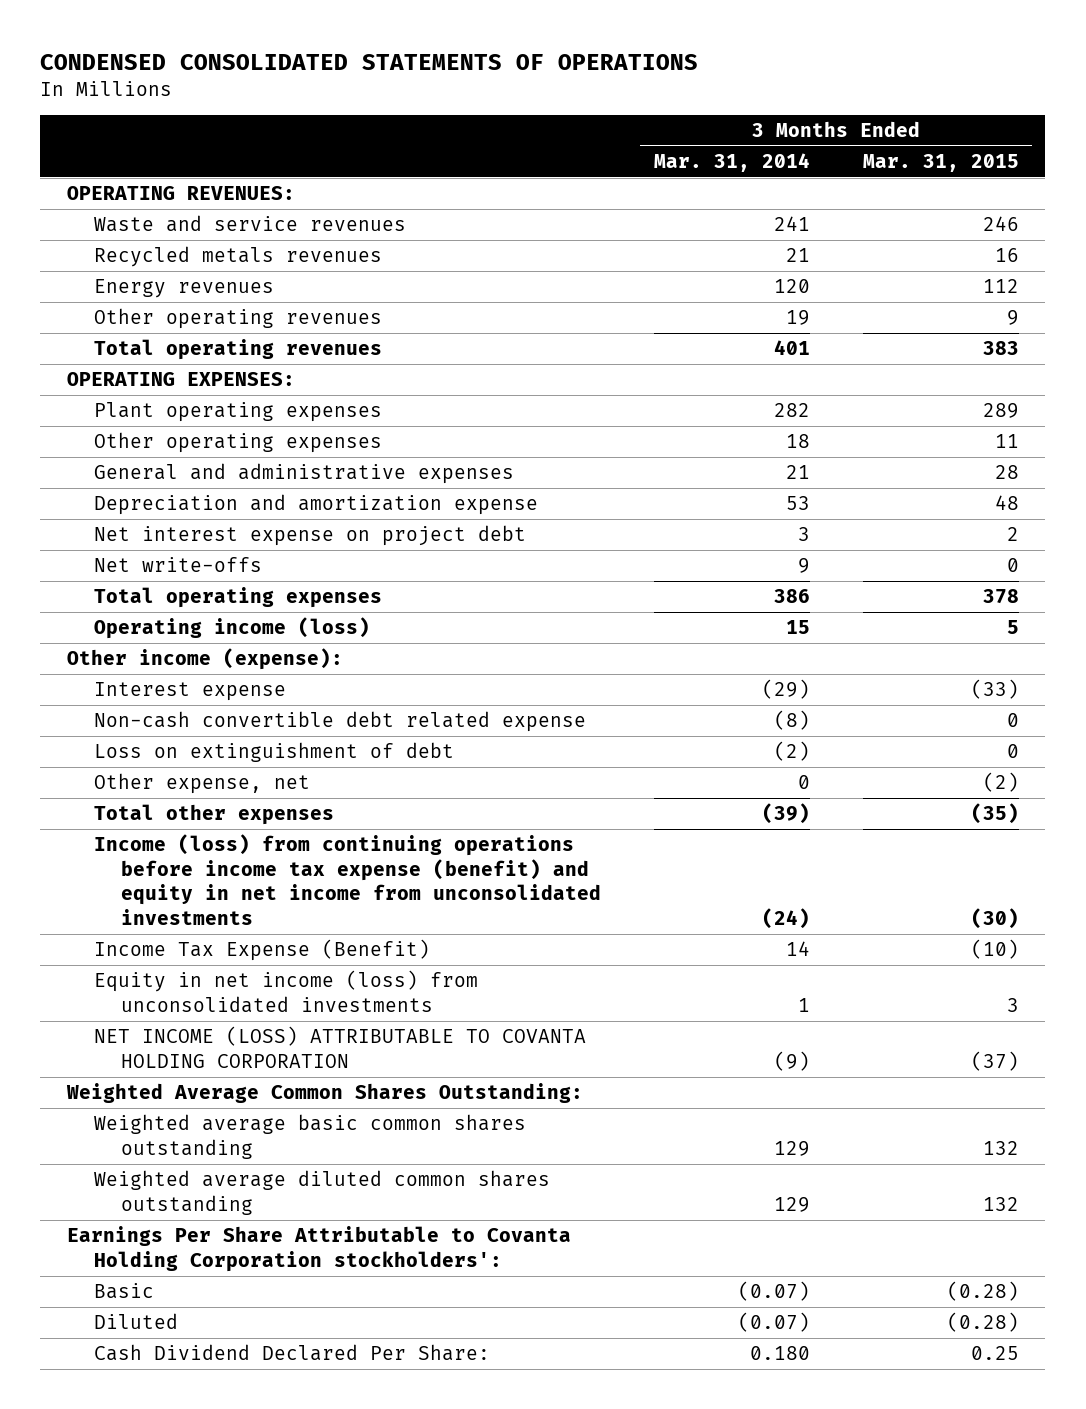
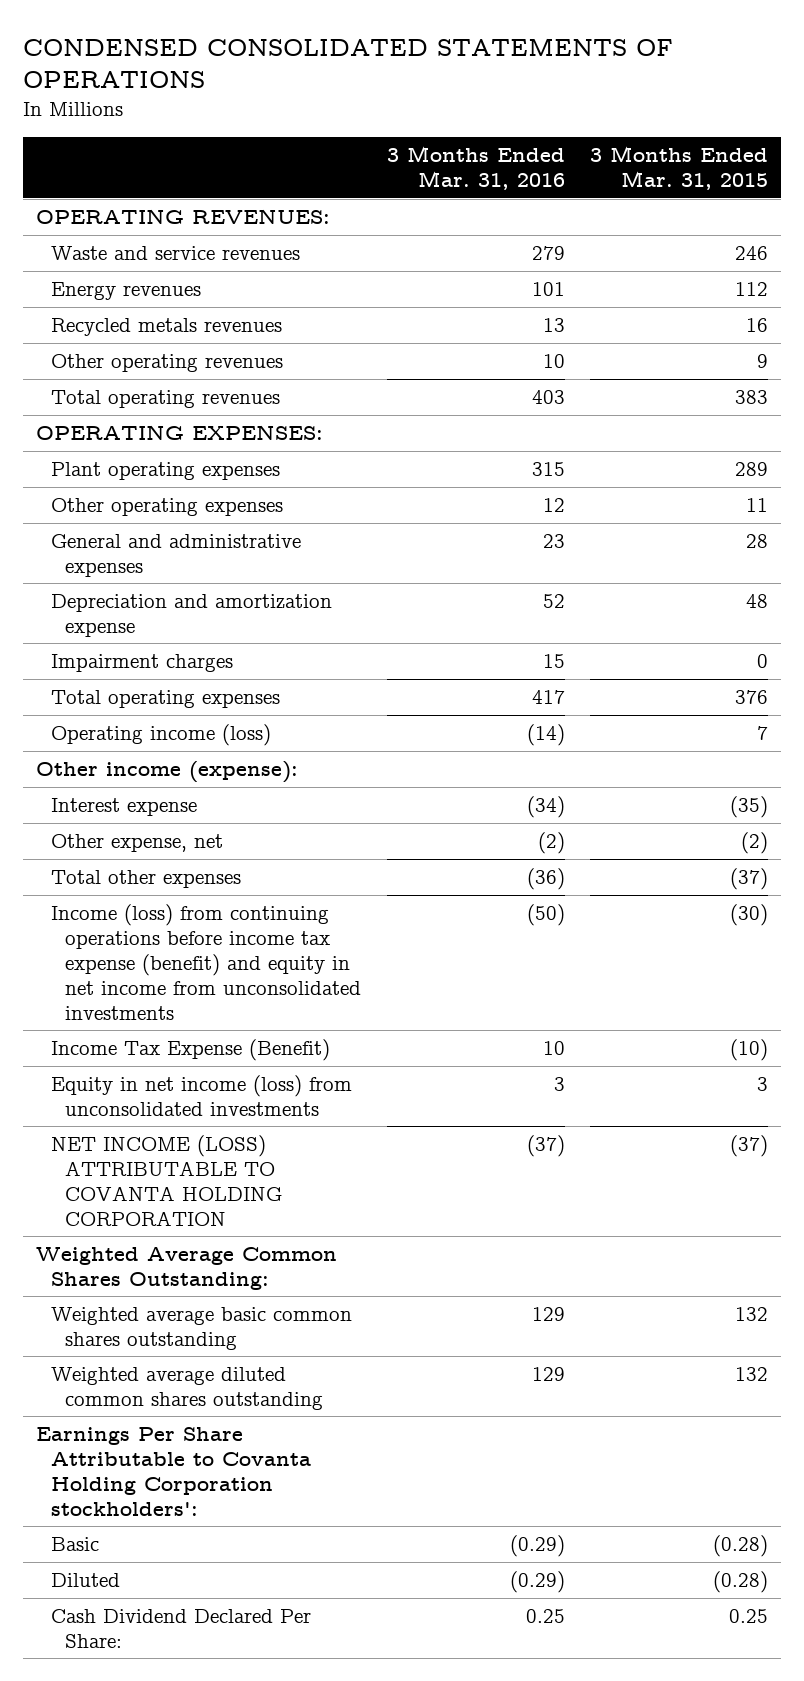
- | 3 Months Ended Mar. 31, 2014 | 3 Months Ended Mar. 31, 2015
+ | 3 Months Ended Mar. 31, 2016 | 3 Months Ended Mar. 31, 2015
moved down: Recycled metals revenues | 13 | 16
- Net interest expense on project debt | 3 | 2
- Net write-offs | 9 | 0
- Total operating expenses | 386 | 378
- Operating income (loss) | 15 | 5
+ Impairment charges | 15 | 0
+ Total operating expenses | 417 | 376
+ Operating income (loss) | (14) | 7
- Interest expense | (29) | (33)
- Non-cash convertible debt related expense | (8) | 0
- Loss on extinguishment of debt | (2) | 0
+ Interest expense | (34) | (35)
- Total other expenses | (39) | (35)
+ Total other expenses | (36) | (37)

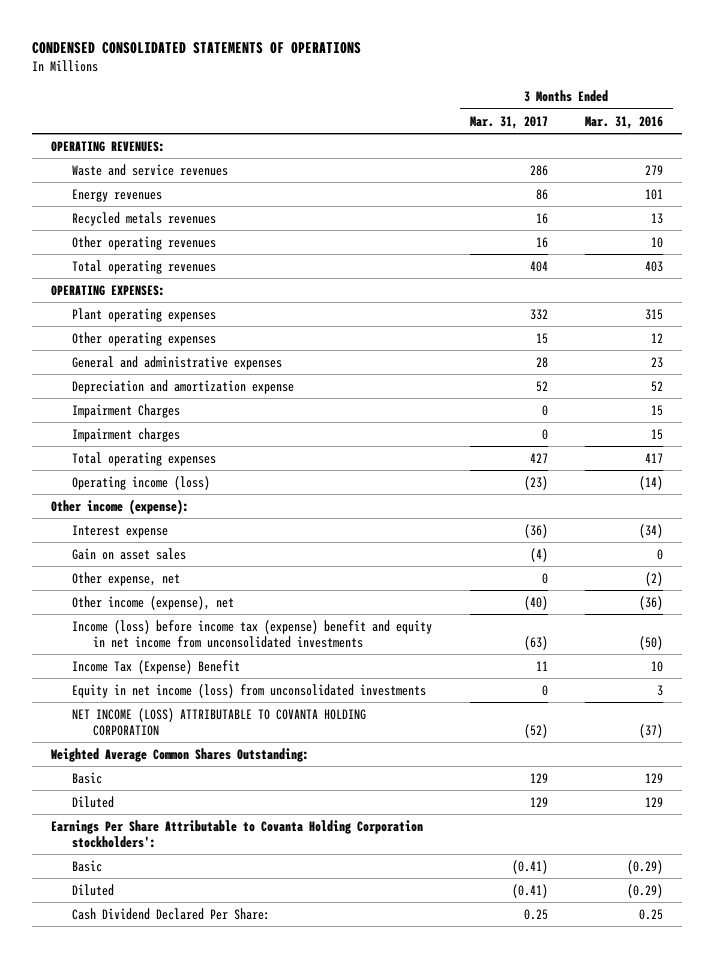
- | 3 Months Ended Mar. 31, 2016 | 3 Months Ended Mar. 31, 2015
+ | 3 Months Ended Mar. 31, 2017 | 3 Months Ended Mar. 31, 2016
+ Impairment Charges | 0 | 15
+ Gain on asset sales | (4) | 0
- Total other expenses | (36) | (37)
- Income (loss) from continuing operations before income tax expense (benefit) and equity in net income from unconsolidated investments | (50) | (30)
- Income Tax Expense (Benefit) | 10 | (10)
+ Other income (expense), net | (40) | (36)
+ Income (loss) before income tax (expense) benefit and equity in net income from unconsolidated investments | (63) | (50)
+ Income Tax (Expense) Benefit | 11 | 10
- Weighted average basic common shares outstanding | 129 | 132
- Weighted average diluted common shares outstanding | 129 | 132
+ Basic | 129 | 129
+ Diluted | 129 | 129

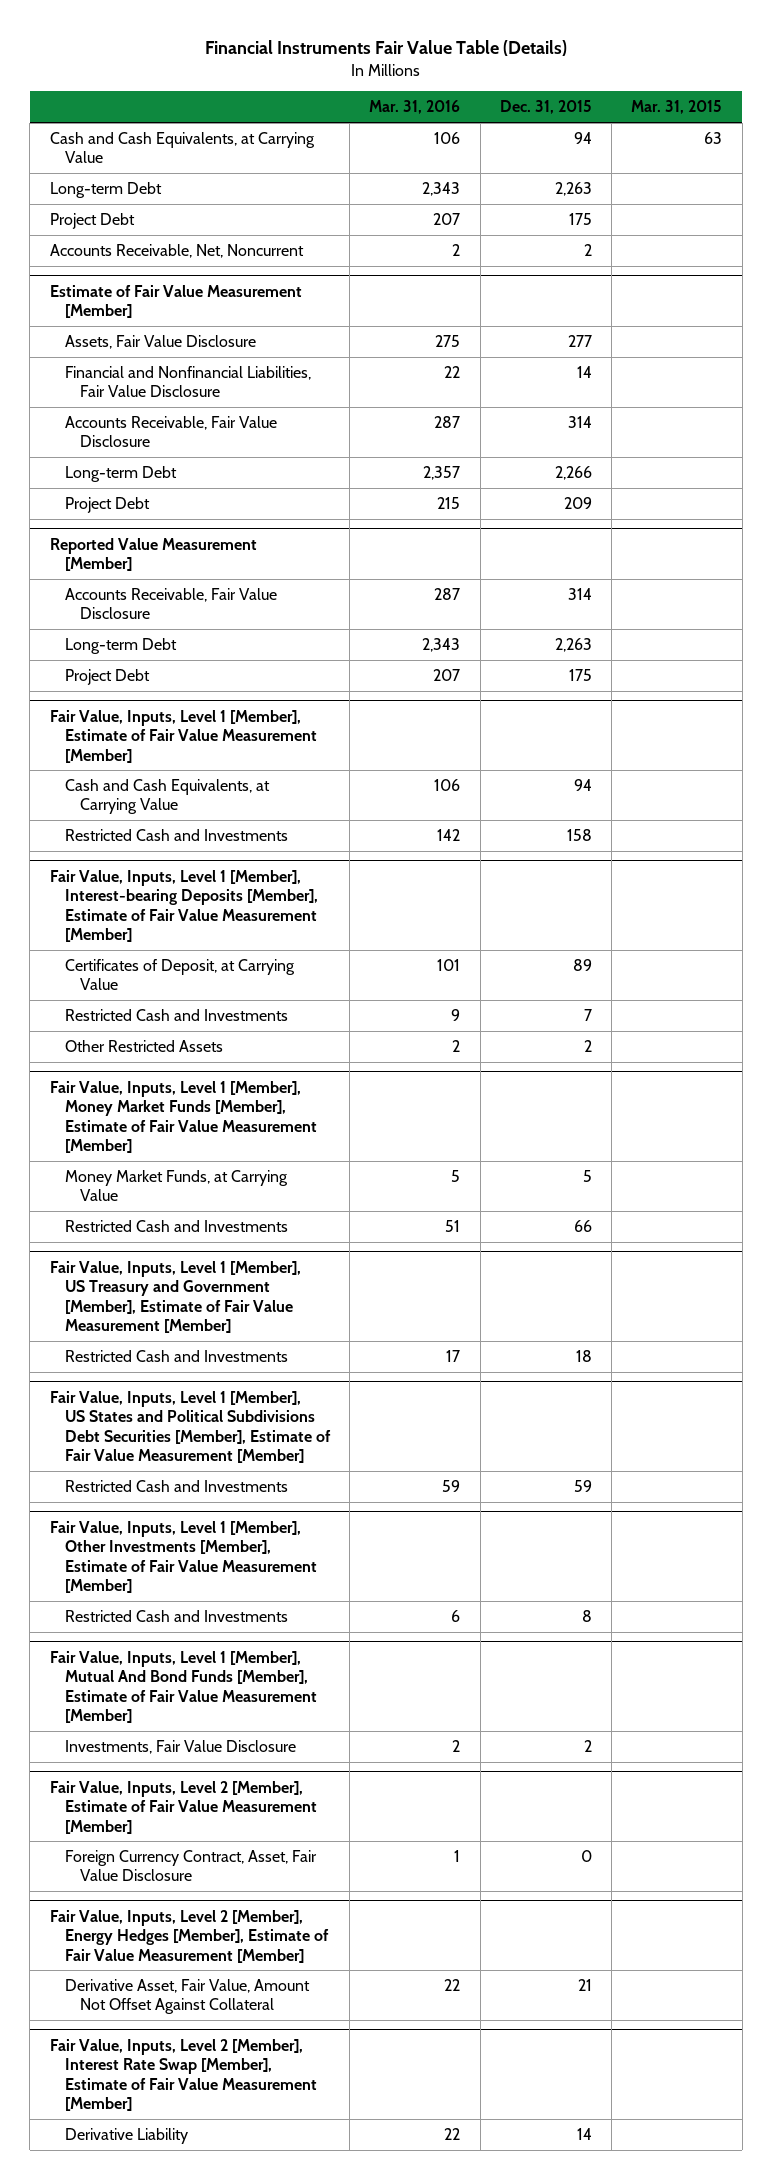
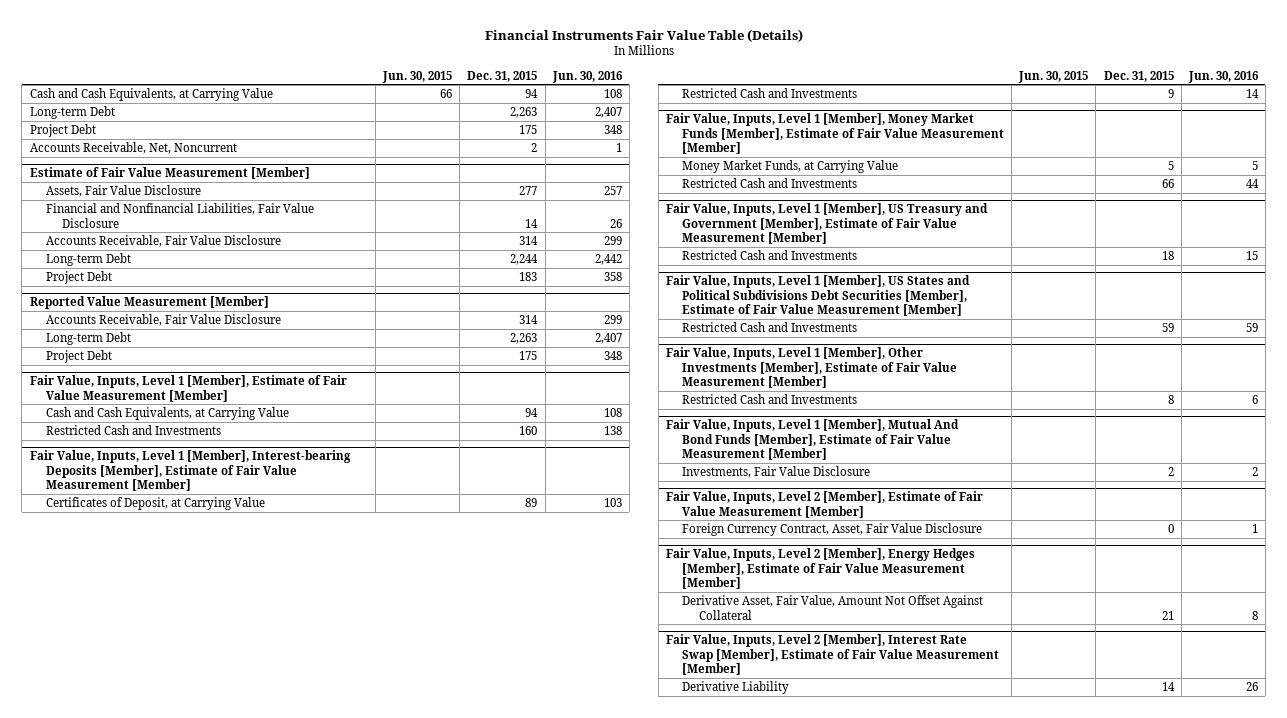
- | Mar. 31, 2016 | Dec. 31, 2015 | Mar. 31, 2015
+ | Jun. 30, 2015 | Dec. 31, 2015 | Jun. 30, 2016
@ Estimate of Fair Value Measurement [Member]
- Long-term Debt | 2,357 | 2,266 |
- Project Debt | 215 | 209 |
+ Long-term Debt | | 2,244 | 2,442
+ Project Debt | | 183 | 358
@ Fair Value, Inputs, Level 1 [Member], Estimate of Fair Value Measurement [Member]
- Restricted Cash and Investments | 142 | 158 |
+ Restricted Cash and Investments | | 160 | 138
@ Fair Value, Inputs, Level 1 [Member], Interest-bearing Deposits [Member], Estimate of Fair Value Measurement [Member]
- Restricted Cash and Investments | 9 | 7 |
- Other Restricted Assets | 2 | 2 |
+ Restricted Cash and Investments | | 9 | 14

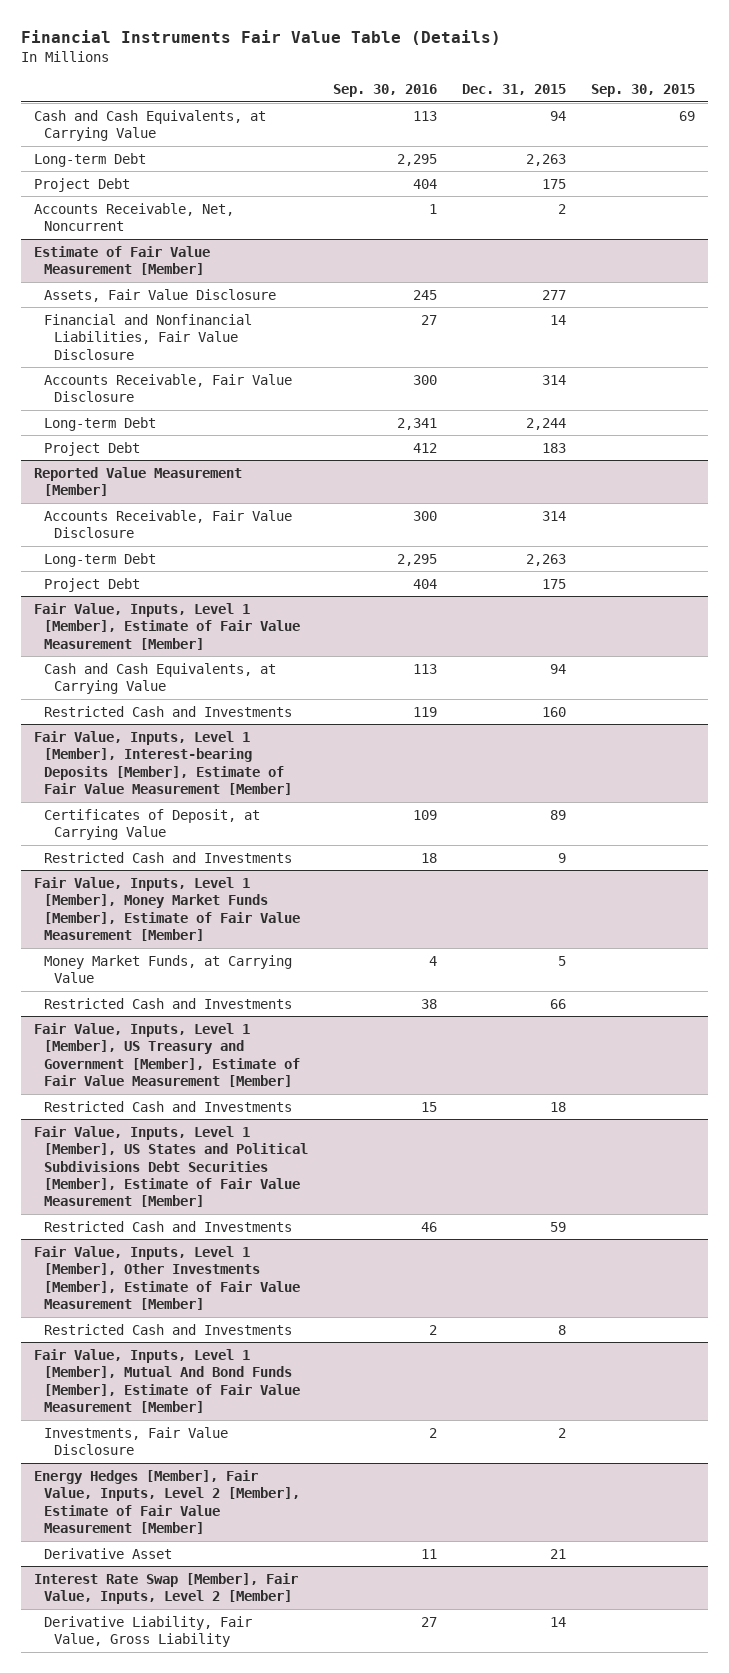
- | Jun. 30, 2015 | Dec. 31, 2015 | Jun. 30, 2016
+ | Sep. 30, 2016 | Dec. 31, 2015 | Sep. 30, 2015
- Fair Value, Inputs, Level 2 [Member], Estimate of Fair Value Measurement [Member]
- Foreign Currency Contract, Asset, Fair Value Disclosure | | 0 | 1
- Fair Value, Inputs, Level 2 [Member], Energy Hedges [Member], Estimate of Fair Value Measurement [Member]
- Derivative Asset, Fair Value, Amount Not Offset Against Collateral | | 21 | 8
- Fair Value, Inputs, Level 2 [Member], Interest Rate Swap [Member], Estimate of Fair Value Measurement [Member]
- Derivative Liability | | 14 | 26
+ Energy Hedges [Member], Fair Value, Inputs, Level 2 [Member], Estimate of Fair Value Measurement [Member]
+ Derivative Asset | 11 | 21 |
+ Interest Rate Swap [Member], Fair Value, Inputs, Level 2 [Member]
+ Derivative Liability, Fair Value, Gross Liability | 27 | 14 |

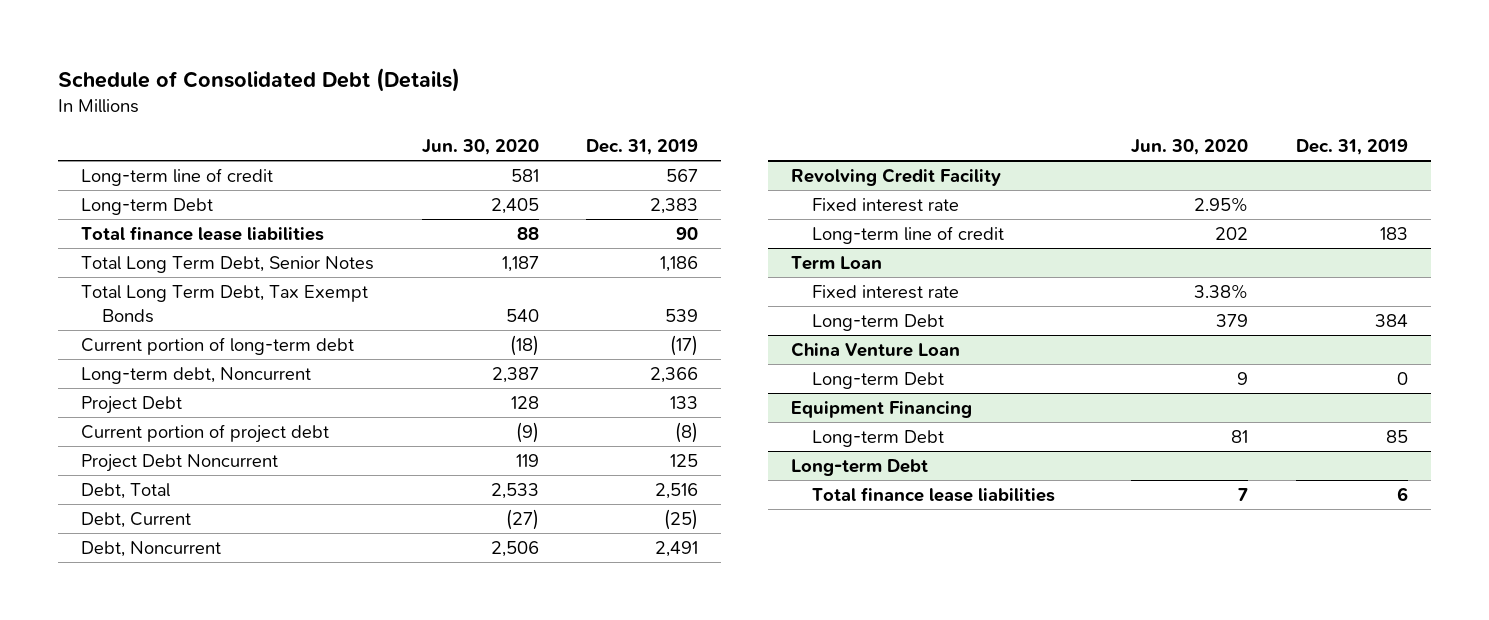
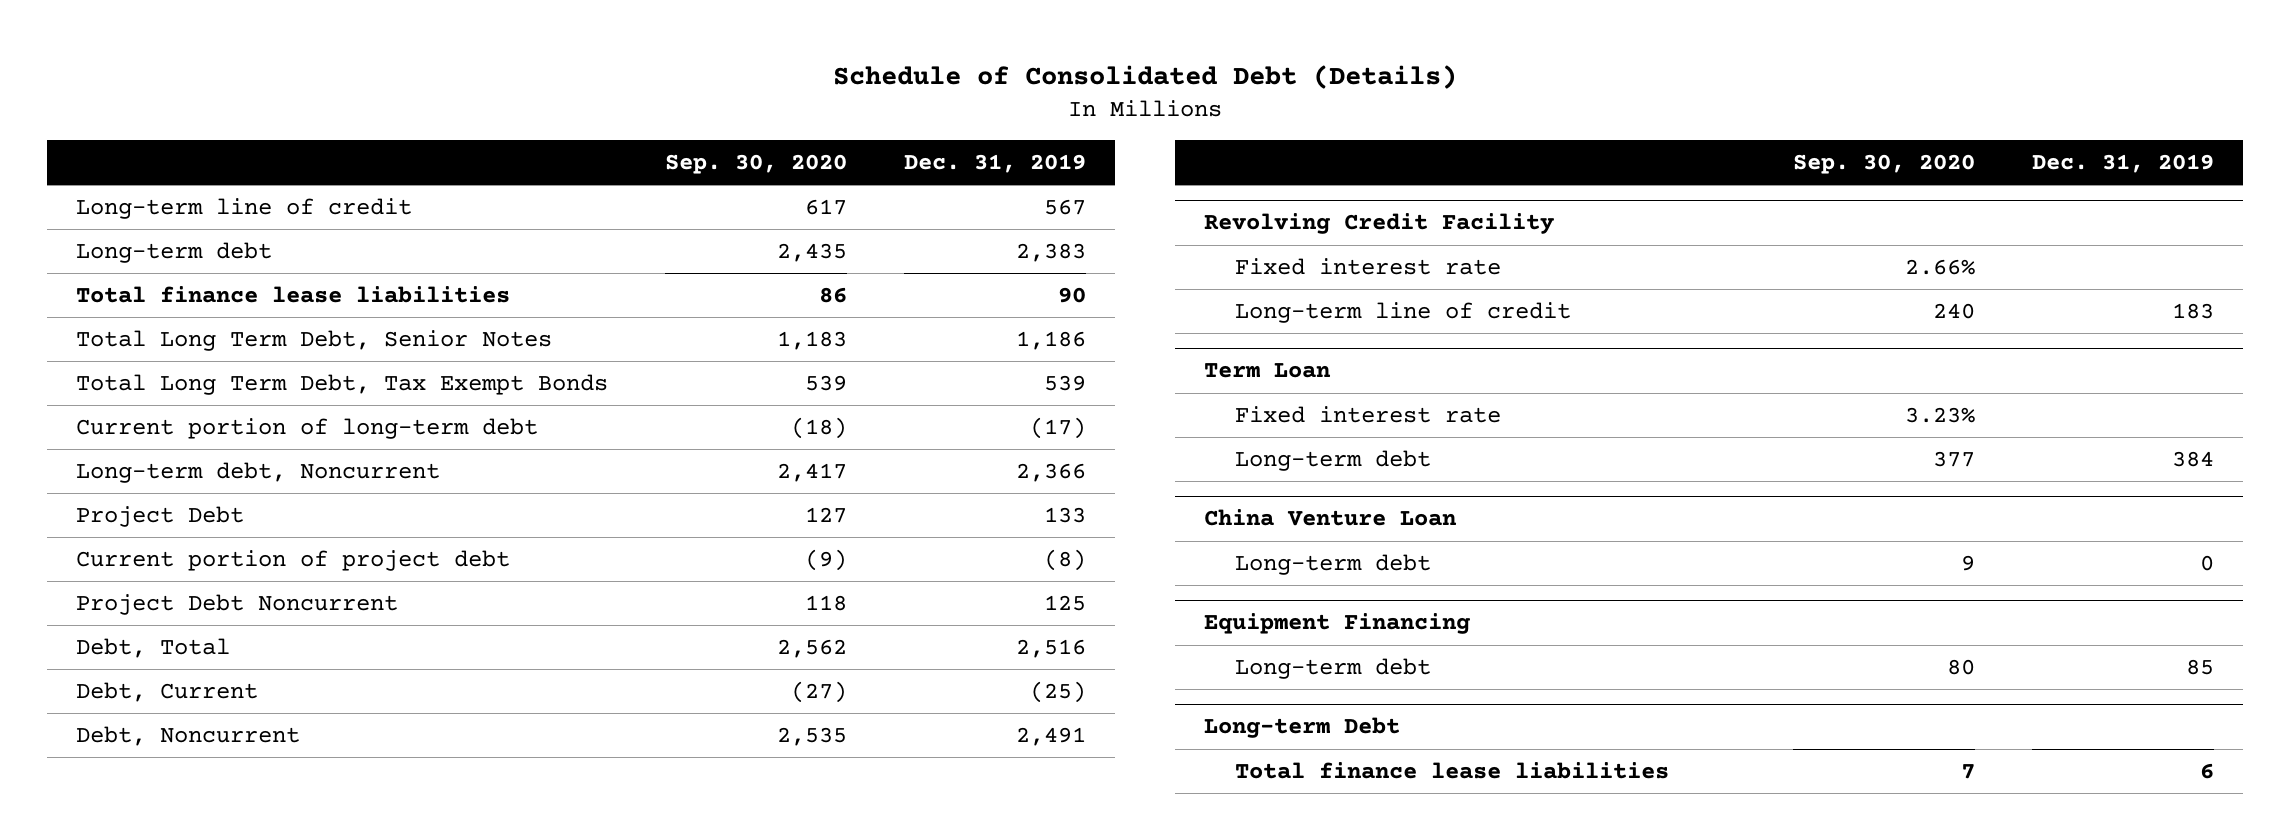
- | Jun. 30, 2020 | Dec. 31, 2019
+ | Sep. 30, 2020 | Dec. 31, 2019
- Long-term Debt | 2,405 | 2,383
+ Long-term debt | 2,435 | 2,383
@ Term Loan
- Long-term Debt | 379 | 384
+ Long-term debt | 377 | 384
@ China Venture Loan
- Long-term Debt | 9 | 0
+ Long-term debt | 9 | 0
@ Equipment Financing
- Long-term Debt | 81 | 85
+ Long-term debt | 80 | 85

